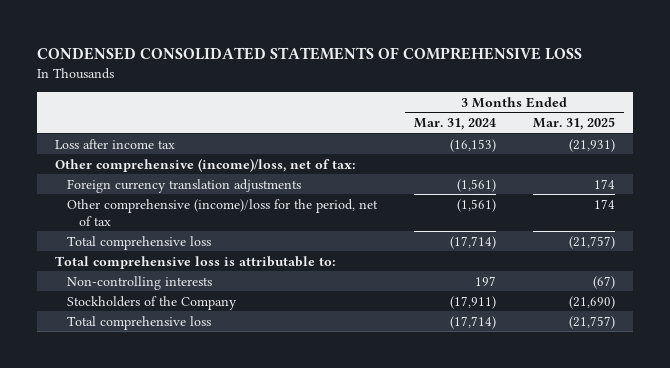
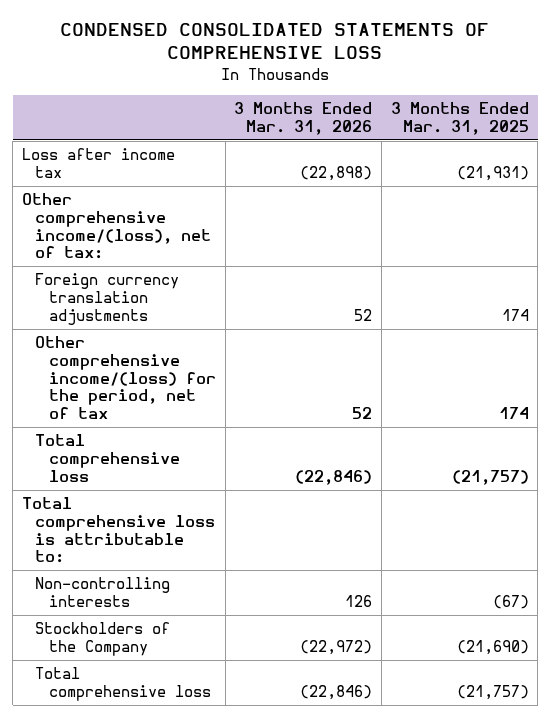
- | 3 Months Ended Mar. 31, 2024 | 3 Months Ended Mar. 31, 2025
+ | 3 Months Ended Mar. 31, 2026 | 3 Months Ended Mar. 31, 2025
- Other comprehensive (income)/loss, net of tax:
+ Other comprehensive income/(loss), net of tax:
- Other comprehensive (income)/loss for the period, net of tax | (1,561) | 174
+ Other comprehensive income/(loss) for the period, net of tax | 52 | 174

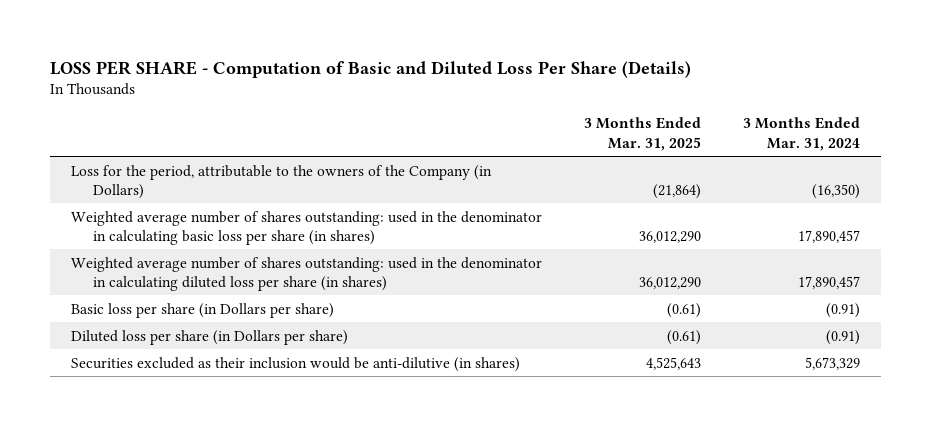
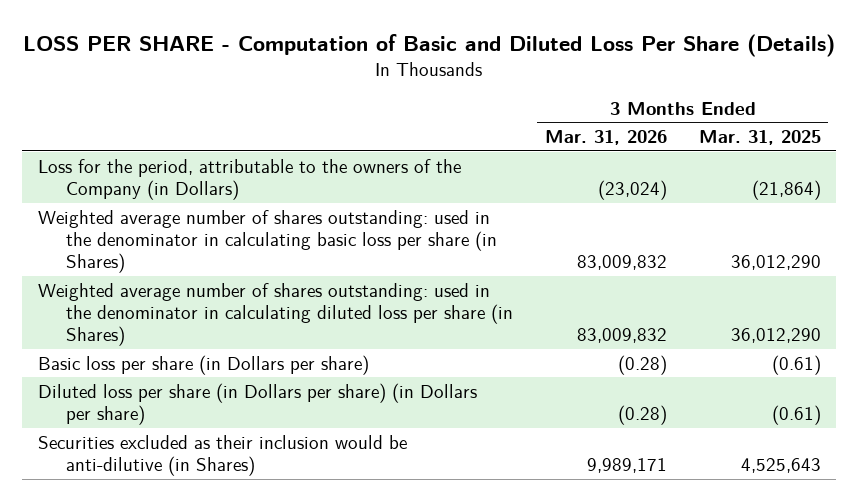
- | 3 Months Ended Mar. 31, 2025 | 3 Months Ended Mar. 31, 2024
+ | 3 Months Ended Mar. 31, 2026 | 3 Months Ended Mar. 31, 2025
- Weighted average number of shares outstanding: used in the denominator in calculating basic loss per share (in shares) | 36,012,290 | 17,890,457
- Weighted average number of shares outstanding: used in the denominator in calculating diluted loss per share (in shares) | 36,012,290 | 17,890,457
+ Weighted average number of shares outstanding: used in the denominator in calculating basic loss per share (in Shares) | 83,009,832 | 36,012,290
+ Weighted average number of shares outstanding: used in the denominator in calculating diluted loss per share (in Shares) | 83,009,832 | 36,012,290
- Diluted loss per share (in Dollars per share) | (0.61) | (0.91)
- Securities excluded as their inclusion would be anti-dilutive (in shares) | 4,525,643 | 5,673,329
+ Diluted loss per share (in Dollars per share) (in Dollars per share) | (0.28) | (0.61)
+ Securities excluded as their inclusion would be anti-dilutive (in Shares) | 9,989,171 | 4,525,643

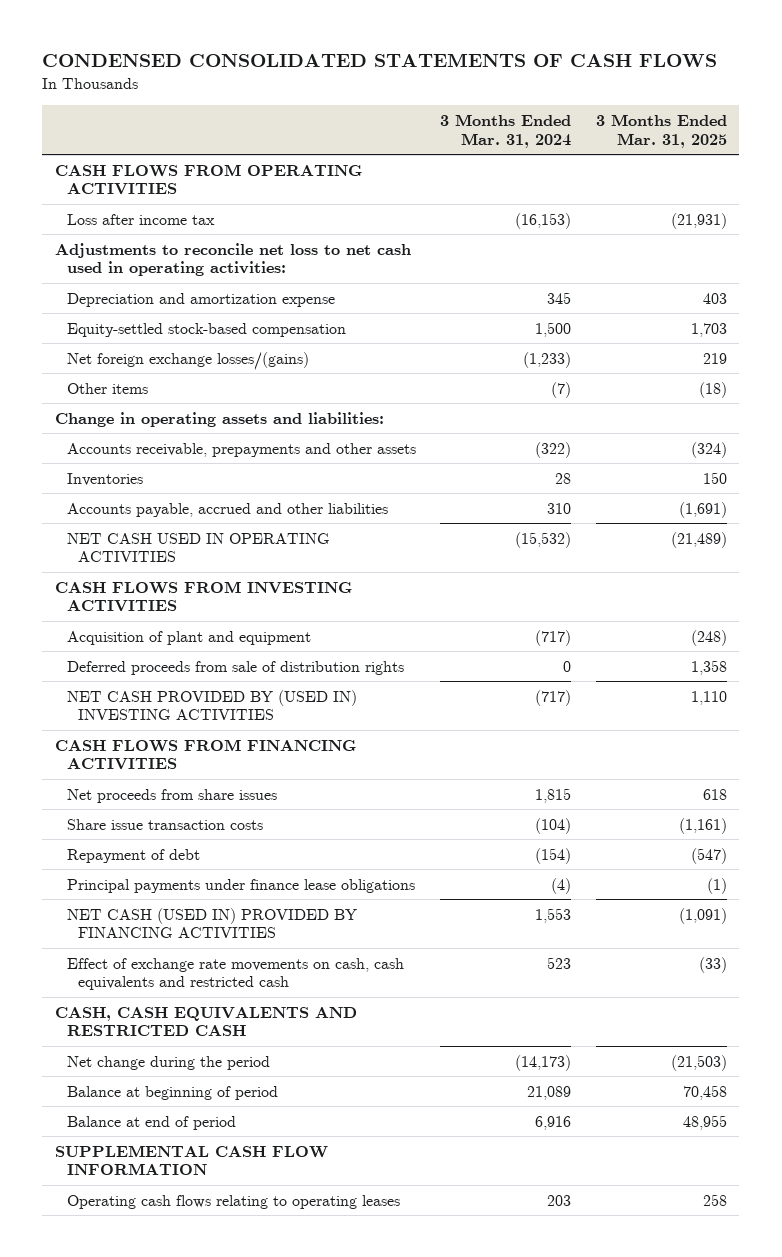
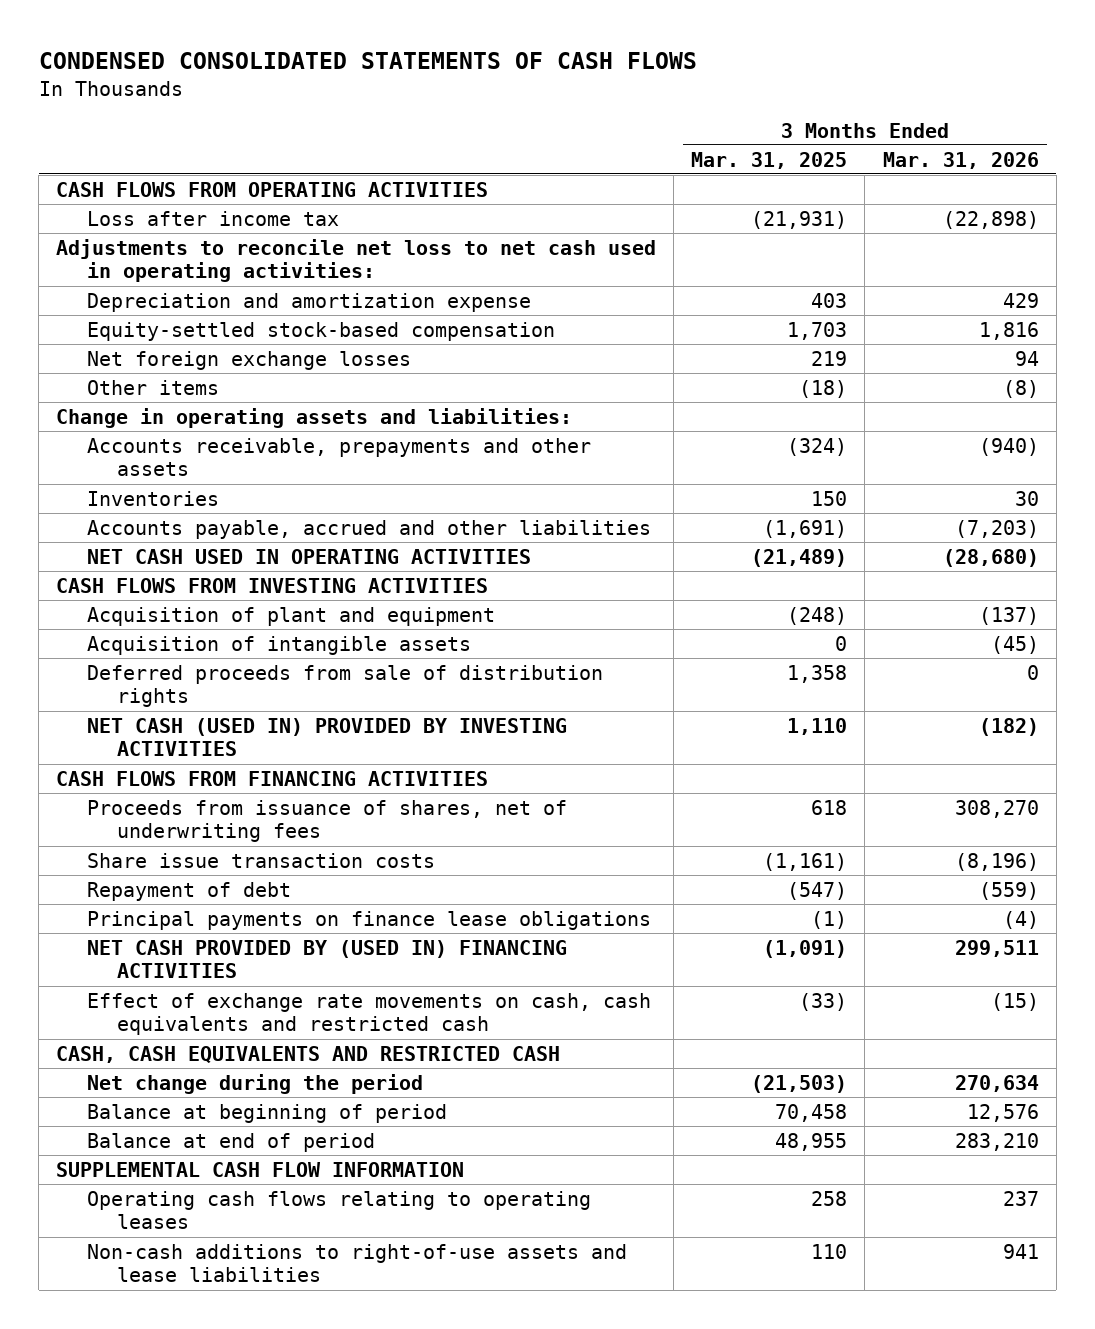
- | 3 Months Ended Mar. 31, 2024 | 3 Months Ended Mar. 31, 2025
+ | 3 Months Ended Mar. 31, 2025 | 3 Months Ended Mar. 31, 2026
- Net foreign exchange losses/(gains) | (1,233) | 219
+ Net foreign exchange losses | 219 | 94
+ Acquisition of intangible assets | 0 | (45)
- NET CASH PROVIDED BY (USED IN) INVESTING ACTIVITIES | (717) | 1,110
+ NET CASH (USED IN) PROVIDED BY INVESTING ACTIVITIES | 1,110 | (182)
- Net proceeds from share issues | 1,815 | 618
+ Proceeds from issuance of shares, net of underwriting fees | 618 | 308,270
- Principal payments under finance lease obligations | (4) | (1)
- NET CASH (USED IN) PROVIDED BY FINANCING ACTIVITIES | 1,553 | (1,091)
+ Principal payments on finance lease obligations | (1) | (4)
+ NET CASH PROVIDED BY (USED IN) FINANCING ACTIVITIES | (1,091) | 299,511
+ Non-cash additions to right-of-use assets and lease liabilities | 110 | 941

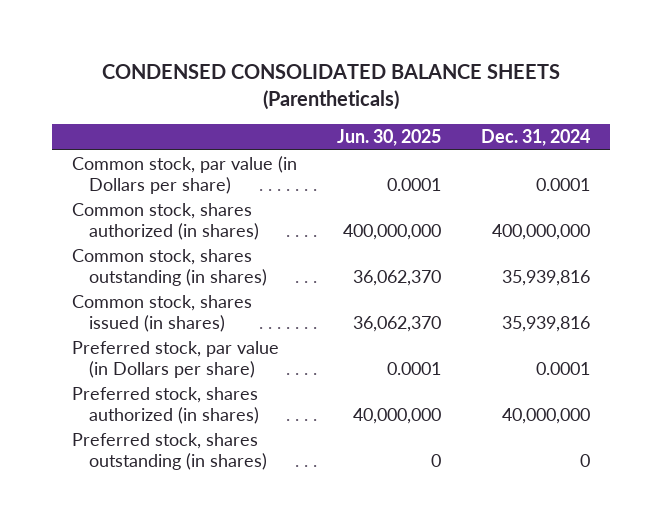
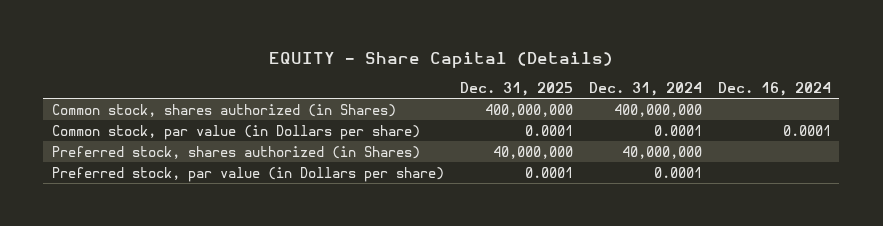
- CONDENSED CONSOLIDATED BALANCE SHEETS (Parentheticals)
+ EQUITY - Share Capital (Details)
- | Jun. 30, 2025 | Dec. 31, 2024
+ | Dec. 31, 2025 | Dec. 31, 2024 | Dec. 16, 2024
+ Common stock, shares authorized (in Shares) | 400,000,000 | 400,000,000 |
- Common stock, shares authorized (in shares) | 400,000,000 | 400,000,000
- Common stock, shares outstanding (in shares) | 36,062,370 | 35,939,816
- Common stock, shares issued (in shares) | 36,062,370 | 35,939,816
+ Preferred stock, shares authorized (in Shares) | 40,000,000 | 40,000,000 |
- Preferred stock, shares authorized (in shares) | 40,000,000 | 40,000,000
- Preferred stock, shares outstanding (in shares) | 0 | 0

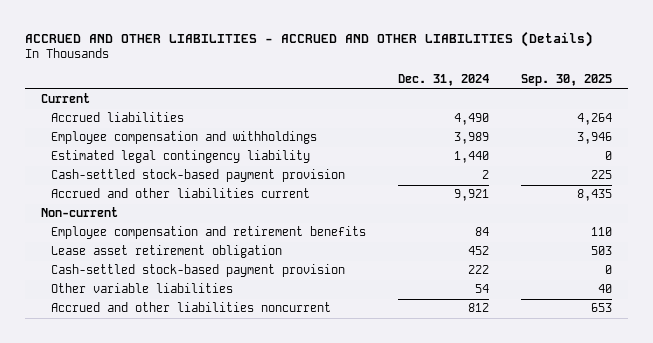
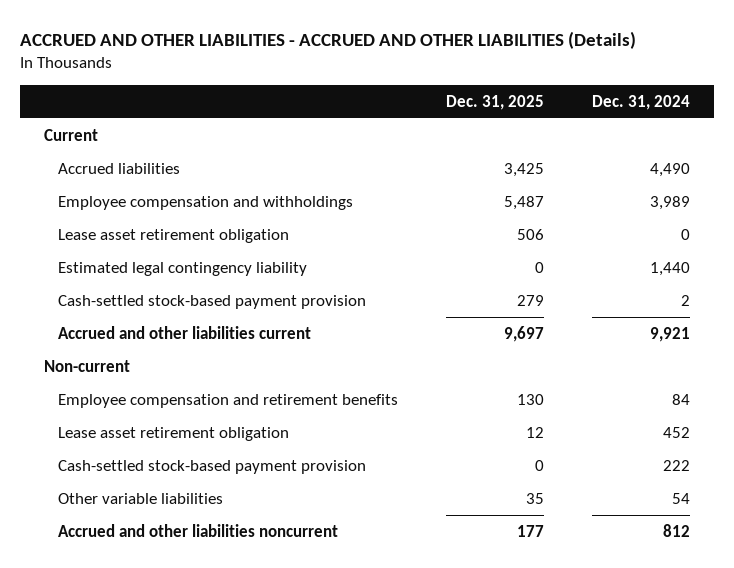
- | Dec. 31, 2024 | Sep. 30, 2025
+ | Dec. 31, 2025 | Dec. 31, 2024
+ Lease asset retirement obligation | 506 | 0

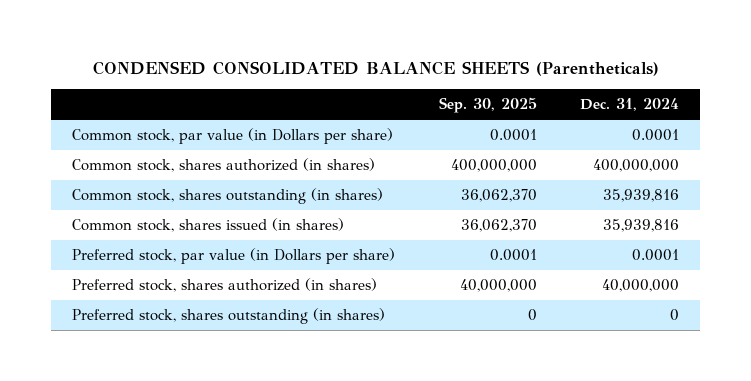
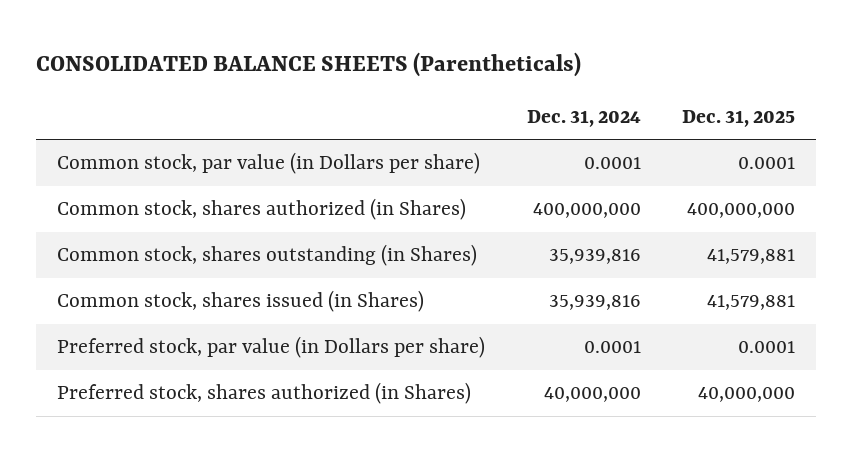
- CONDENSED CONSOLIDATED BALANCE SHEETS (Parentheticals)
+ CONSOLIDATED BALANCE SHEETS (Parentheticals)
- | Sep. 30, 2025 | Dec. 31, 2024
+ | Dec. 31, 2024 | Dec. 31, 2025
- Common stock, shares authorized (in shares) | 400,000,000 | 400,000,000
- Common stock, shares outstanding (in shares) | 36,062,370 | 35,939,816
- Common stock, shares issued (in shares) | 36,062,370 | 35,939,816
+ Common stock, shares authorized (in Shares) | 400,000,000 | 400,000,000
+ Common stock, shares outstanding (in Shares) | 35,939,816 | 41,579,881
+ Common stock, shares issued (in Shares) | 35,939,816 | 41,579,881
- Preferred stock, shares authorized (in shares) | 40,000,000 | 40,000,000
- Preferred stock, shares outstanding (in shares) | 0 | 0
+ Preferred stock, shares authorized (in Shares) | 40,000,000 | 40,000,000

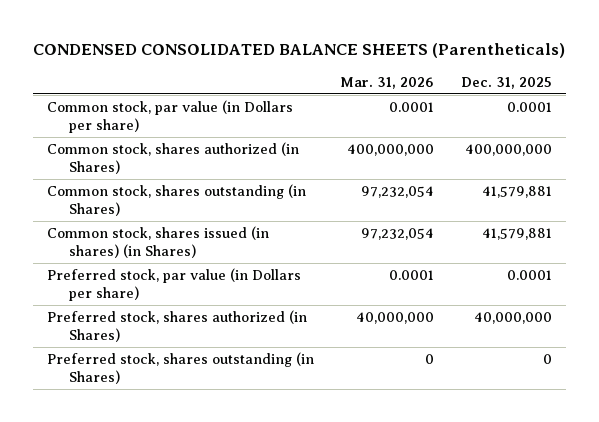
- CONSOLIDATED BALANCE SHEETS (Parentheticals)
+ CONDENSED CONSOLIDATED BALANCE SHEETS (Parentheticals)
- | Dec. 31, 2024 | Dec. 31, 2025
+ | Mar. 31, 2026 | Dec. 31, 2025
- Common stock, shares issued (in Shares) | 35,939,816 | 41,579,881
+ Common stock, shares issued (in shares) (in Shares) | 97,232,054 | 41,579,881
+ Preferred stock, shares outstanding (in Shares) | 0 | 0

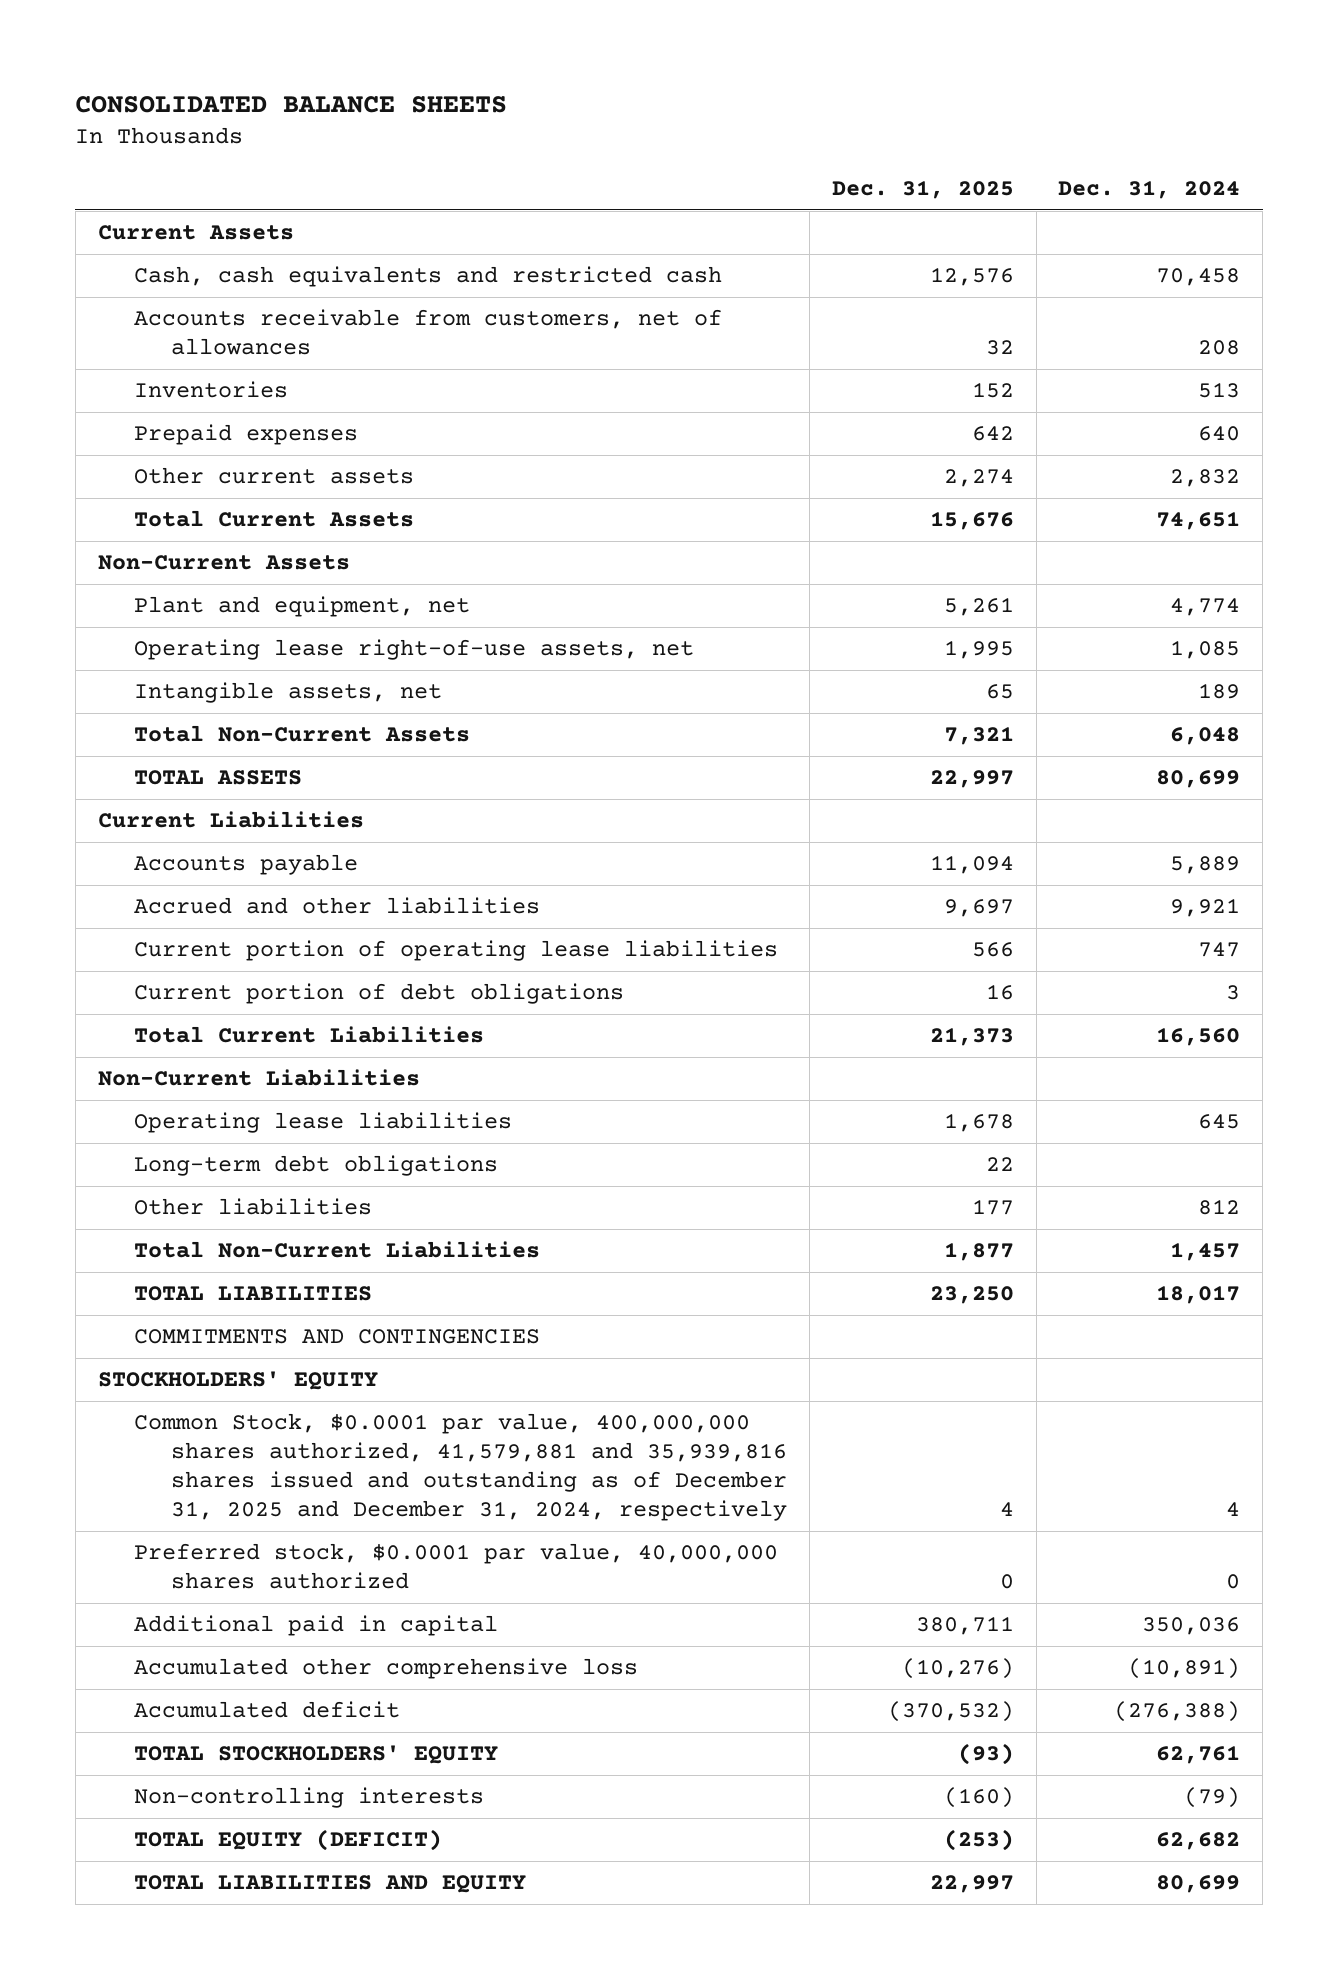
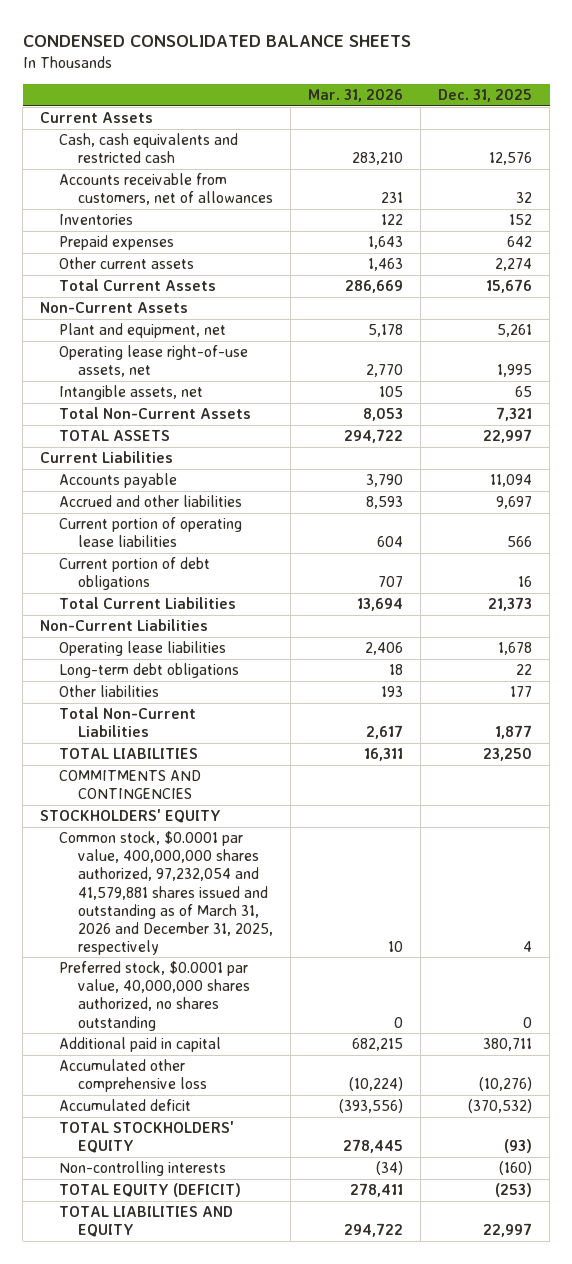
- CONSOLIDATED BALANCE SHEETS
+ CONDENSED CONSOLIDATED BALANCE SHEETS
- | Dec. 31, 2025 | Dec. 31, 2024
+ | Mar. 31, 2026 | Dec. 31, 2025
- Common Stock, $0.0001 par value, 400,000,000 shares authorized, 41,579,881 and 35,939,816 shares issued and outstanding as of December 31, 2025 and December 31, 2024, respectively | 4 | 4
- Preferred stock, $0.0001 par value, 40,000,000 shares authorized | 0 | 0
+ Common stock, $0.0001 par value, 400,000,000 shares authorized, 97,232,054 and 41,579,881 shares issued and outstanding as of March 31, 2026 and December 31, 2025, respectively | 10 | 4
+ Preferred stock, $0.0001 par value, 40,000,000 shares authorized, no shares outstanding | 0 | 0

